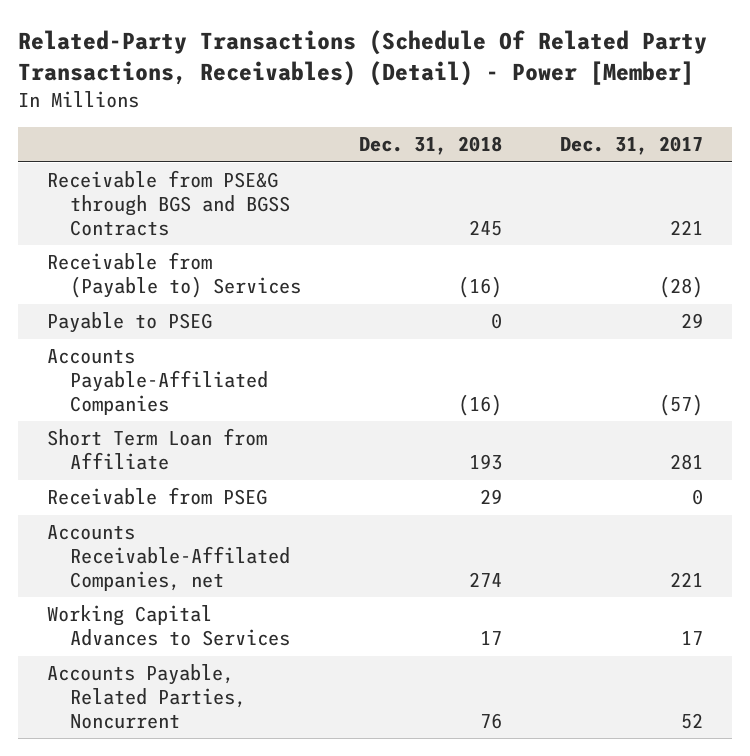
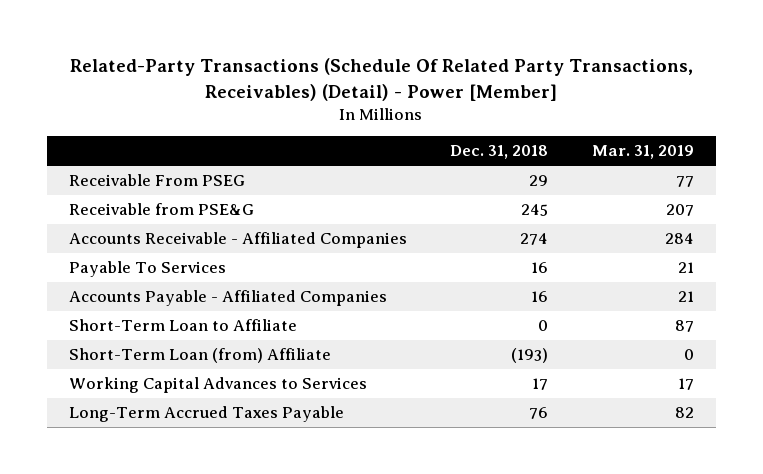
- | Dec. 31, 2018 | Dec. 31, 2017
+ | Dec. 31, 2018 | Mar. 31, 2019
- Receivable from PSE&G through BGS and BGSS Contracts | 245 | 221
- Receivable from (Payable to) Services | (16) | (28)
- Payable to PSEG | 0 | 29
- Accounts Payable-Affiliated Companies | (16) | (57)
- Short Term Loan from Affiliate | 193 | 281
- Receivable from PSEG | 29 | 0
- Accounts Receivable-Affilated Companies, net | 274 | 221
+ Receivable From PSEG | 29 | 77
+ Receivable from PSE&G | 245 | 207
+ Accounts Receivable - Affiliated Companies | 274 | 284
+ Payable To Services | 16 | 21
+ Accounts Payable - Affiliated Companies | 16 | 21
+ Short-Term Loan to Affiliate | 0 | 87
+ Short-Term Loan (from) Affiliate | (193) | 0
- Accounts Payable, Related Parties, Noncurrent | 76 | 52
+ Long-Term Accrued Taxes Payable | 76 | 82

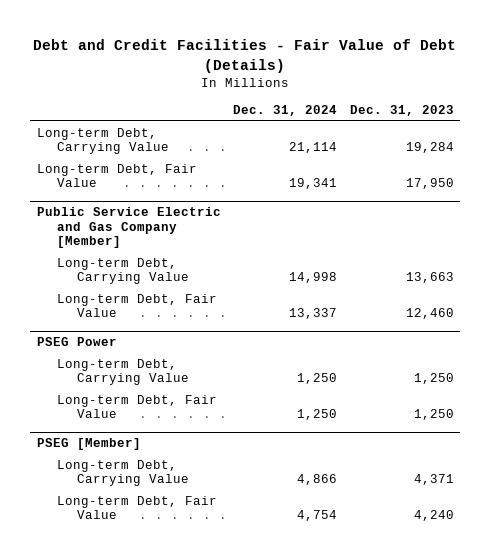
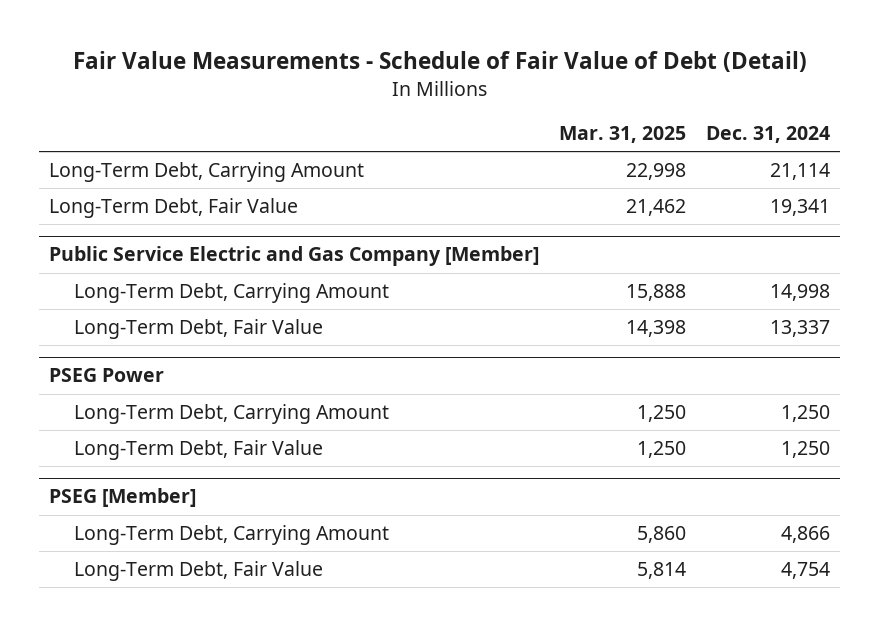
- Debt and Credit Facilities - Fair Value of Debt (Details)
+ Fair Value Measurements - Schedule of Fair Value of Debt (Detail)
- | Dec. 31, 2024 | Dec. 31, 2023
+ | Mar. 31, 2025 | Dec. 31, 2024
- Long-term Debt, Carrying Value | 21,114 | 19,284
- Long-term Debt, Fair Value | 19,341 | 17,950
+ Long-Term Debt, Carrying Amount | 22,998 | 21,114
+ Long-Term Debt, Fair Value | 21,462 | 19,341
@ Public Service Electric and Gas Company [Member]
- Long-term Debt, Carrying Value | 14,998 | 13,663
- Long-term Debt, Fair Value | 13,337 | 12,460
+ Long-Term Debt, Carrying Amount | 15,888 | 14,998
+ Long-Term Debt, Fair Value | 14,398 | 13,337
@ PSEG Power
- Long-term Debt, Carrying Value | 1,250 | 1,250
- Long-term Debt, Fair Value | 1,250 | 1,250
+ Long-Term Debt, Carrying Amount | 1,250 | 1,250
+ Long-Term Debt, Fair Value | 1,250 | 1,250
@ PSEG [Member]
- Long-term Debt, Carrying Value | 4,866 | 4,371
- Long-term Debt, Fair Value | 4,754 | 4,240
+ Long-Term Debt, Carrying Amount | 5,860 | 4,866
+ Long-Term Debt, Fair Value | 5,814 | 4,754

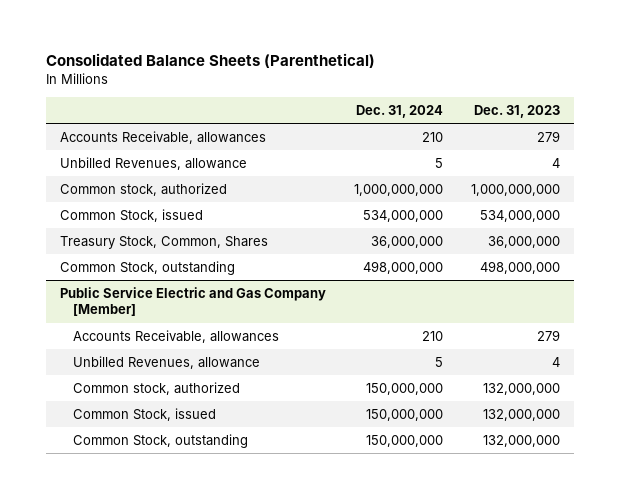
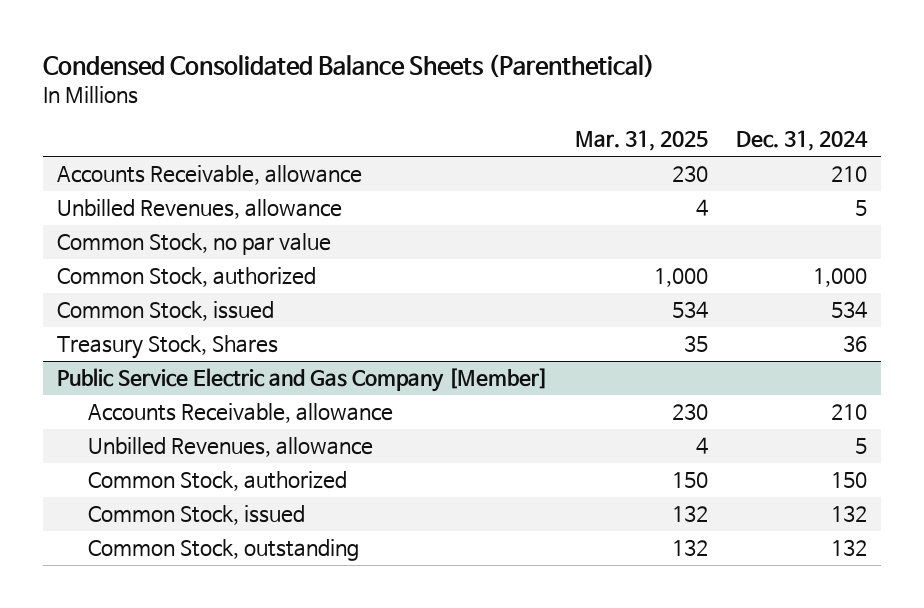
- Consolidated Balance Sheets (Parenthetical)
+ Condensed Consolidated Balance Sheets (Parenthetical)
- | Dec. 31, 2024 | Dec. 31, 2023
+ | Mar. 31, 2025 | Dec. 31, 2024
- Accounts Receivable, allowances | 210 | 279
+ Accounts Receivable, allowance | 230 | 210
- Common stock, authorized | 1,000,000,000 | 1,000,000,000
- Common Stock, issued | 534,000,000 | 534,000,000
- Treasury Stock, Common, Shares | 36,000,000 | 36,000,000
- Common Stock, outstanding | 498,000,000 | 498,000,000
+ Common Stock, no par value
+ Common Stock, authorized | 1,000 | 1,000
+ Common Stock, issued | 534 | 534
+ Treasury Stock, Shares | 35 | 36
@ Public Service Electric and Gas Company [Member]
- Accounts Receivable, allowances | 210 | 279
+ Accounts Receivable, allowance | 230 | 210
- Common stock, authorized | 150,000,000 | 132,000,000
- Common Stock, issued | 150,000,000 | 132,000,000
- Common Stock, outstanding | 150,000,000 | 132,000,000
+ Common Stock, authorized | 150 | 150
+ Common Stock, issued | 132 | 132
+ Common Stock, outstanding | 132 | 132

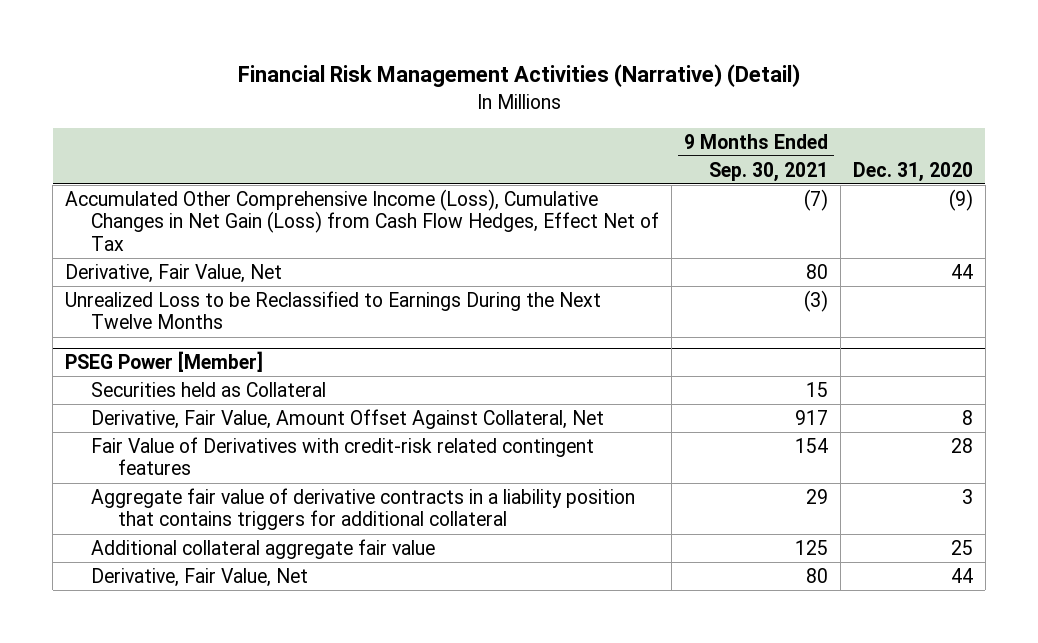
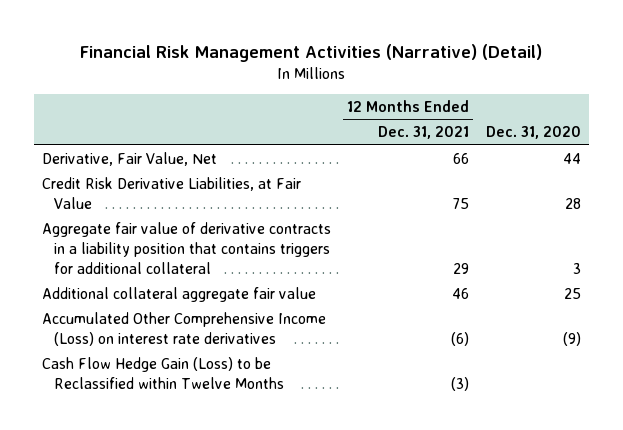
- | 9 Months Ended Sep. 30, 2021 | Dec. 31, 2020
+ | 12 Months Ended Dec. 31, 2021 | Dec. 31, 2020
- Accumulated Other Comprehensive Income (Loss), Cumulative Changes in Net Gain (Loss) from Cash Flow Hedges, Effect Net of Tax | (7) | (9)
- Unrealized Loss to be Reclassified to Earnings During the Next Twelve Months | (3) |
- PSEG Power [Member]
- Securities held as Collateral | 15 |
- Derivative, Fair Value, Amount Offset Against Collateral, Net | 917 | 8
- Fair Value of Derivatives with credit-risk related contingent features | 154 | 28
+ Credit Risk Derivative Liabilities, at Fair Value | 75 | 28
- Derivative, Fair Value, Net | 80 | 44
+ Accumulated Other Comprehensive Income (Loss) on interest rate derivatives | (6) | (9)
+ Cash Flow Hedge Gain (Loss) to be Reclassified within Twelve Months | (3) |

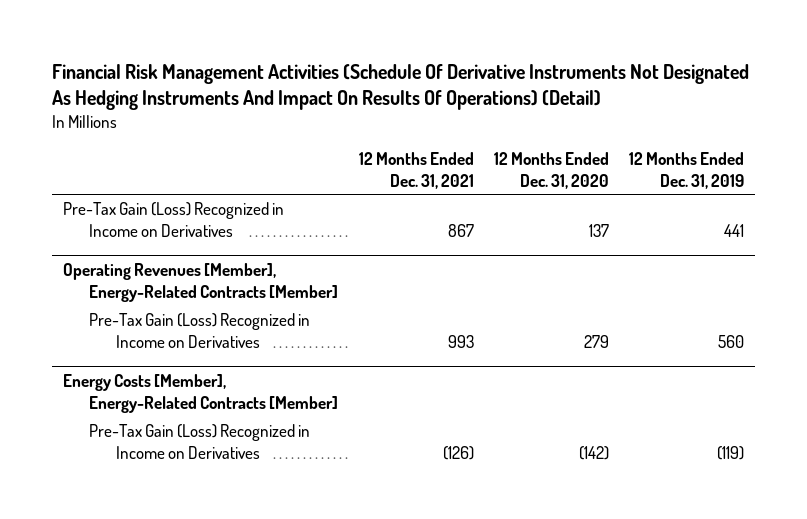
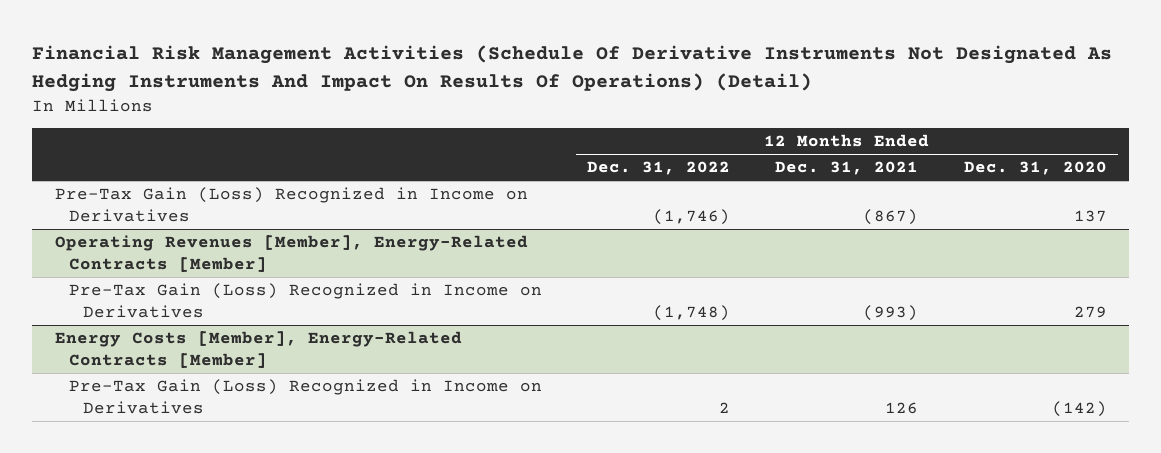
- | 12 Months Ended Dec. 31, 2021 | 12 Months Ended Dec. 31, 2020 | 12 Months Ended Dec. 31, 2019
+ | 12 Months Ended Dec. 31, 2022 | 12 Months Ended Dec. 31, 2021 | 12 Months Ended Dec. 31, 2020
- Pre-Tax Gain (Loss) Recognized in Income on Derivatives | 867 | 137 | 441
+ Pre-Tax Gain (Loss) Recognized in Income on Derivatives | (1,746) | (867) | 137
@ Operating Revenues [Member], Energy-Related Contracts [Member]
- Pre-Tax Gain (Loss) Recognized in Income on Derivatives | 993 | 279 | 560
+ Pre-Tax Gain (Loss) Recognized in Income on Derivatives | (1,748) | (993) | 279
@ Energy Costs [Member], Energy-Related Contracts [Member]
- Pre-Tax Gain (Loss) Recognized in Income on Derivatives | (126) | (142) | (119)
+ Pre-Tax Gain (Loss) Recognized in Income on Derivatives | 2 | 126 | (142)

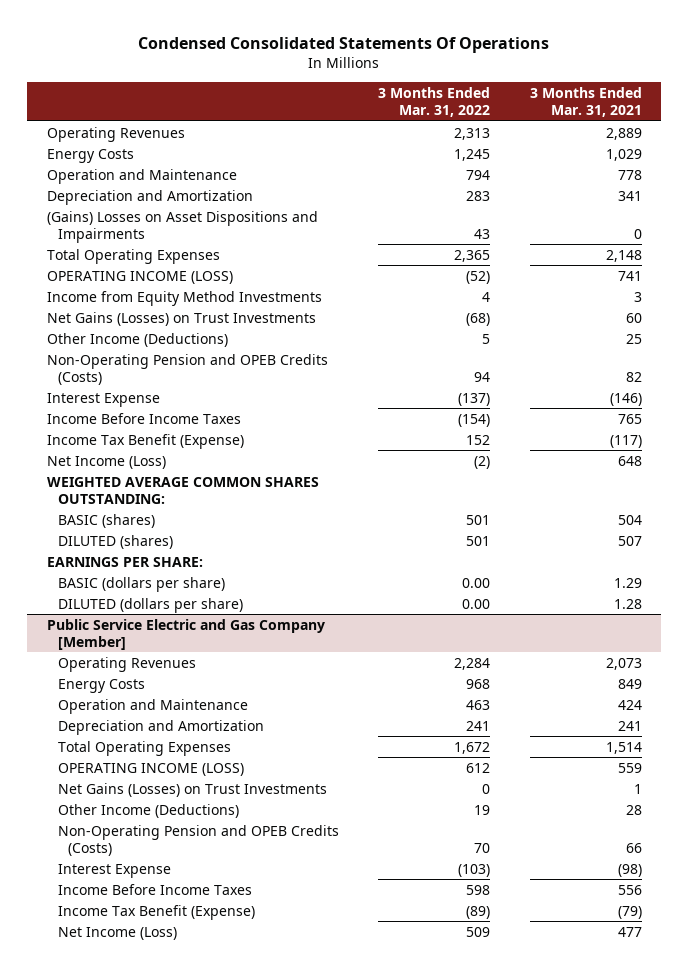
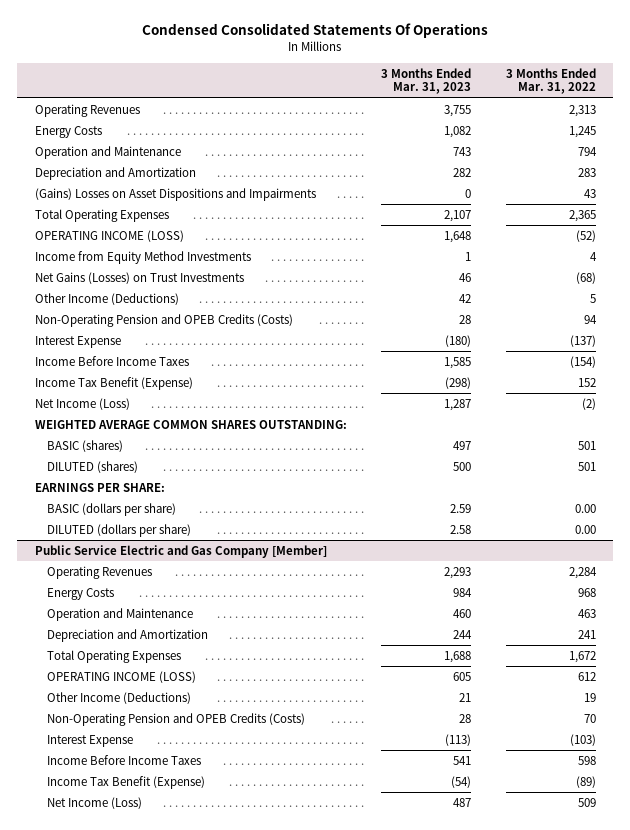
- | 3 Months Ended Mar. 31, 2022 | 3 Months Ended Mar. 31, 2021
+ | 3 Months Ended Mar. 31, 2023 | 3 Months Ended Mar. 31, 2022
@ Public Service Electric and Gas Company [Member]
- Net Gains (Losses) on Trust Investments | 0 | 1

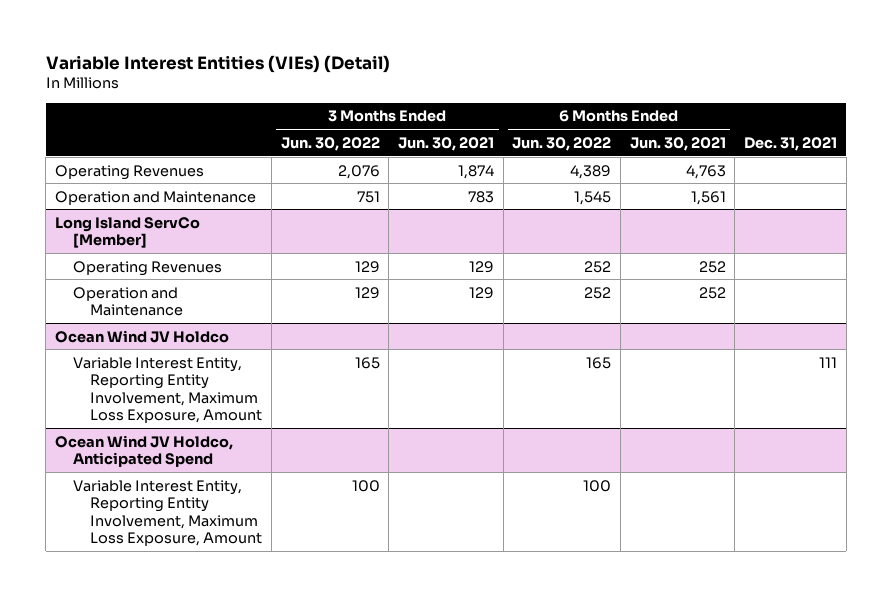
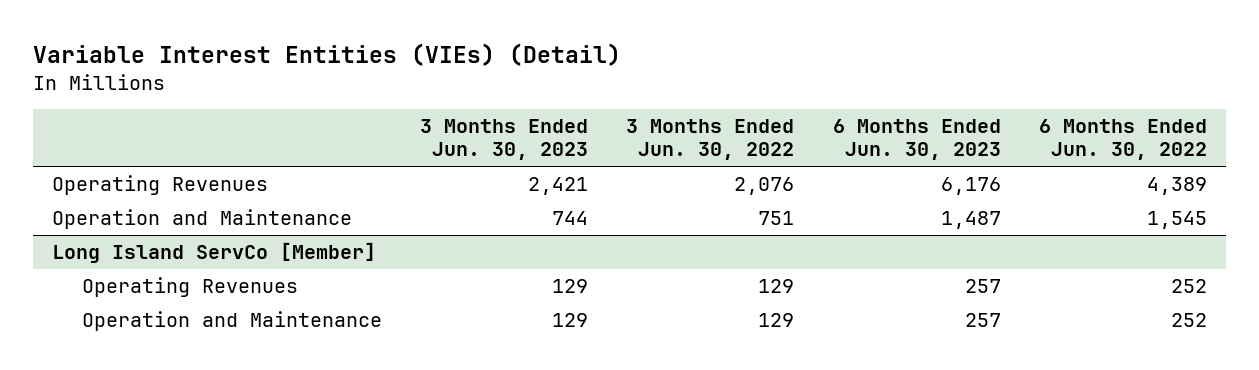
- | 3 Months Ended Jun. 30, 2022 | 3 Months Ended Jun. 30, 2021 | 6 Months Ended Jun. 30, 2022 | 6 Months Ended Jun. 30, 2021 | Dec. 31, 2021
+ | 3 Months Ended Jun. 30, 2023 | 3 Months Ended Jun. 30, 2022 | 6 Months Ended Jun. 30, 2023 | 6 Months Ended Jun. 30, 2022
- Ocean Wind JV Holdco
- Variable Interest Entity, Reporting Entity Involvement, Maximum Loss Exposure, Amount | 165 | | 165 | | 111
- Ocean Wind JV Holdco, Anticipated Spend
- Variable Interest Entity, Reporting Entity Involvement, Maximum Loss Exposure, Amount | 100 | | 100 | |

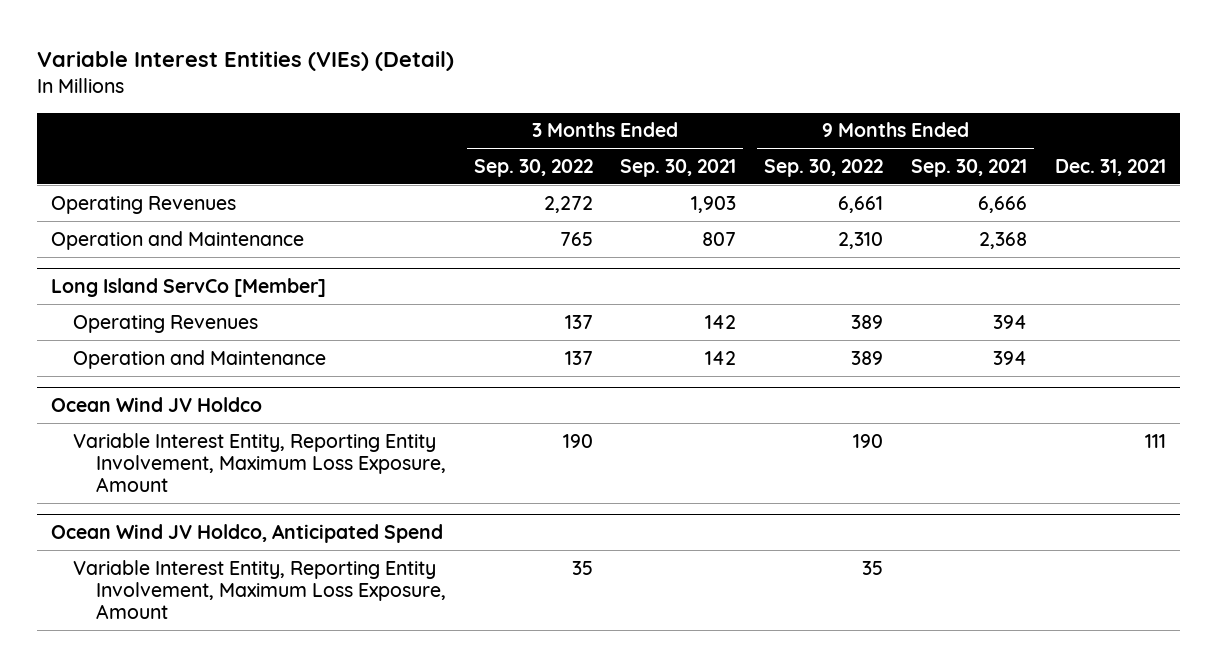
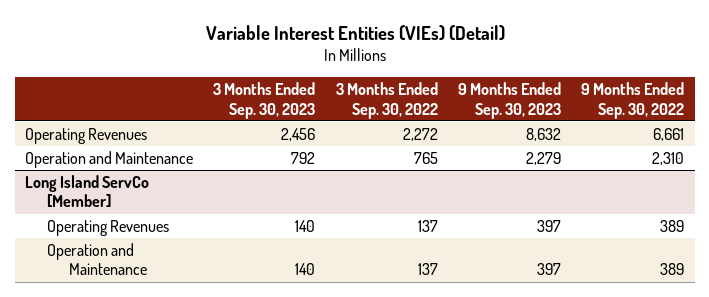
- | 3 Months Ended Sep. 30, 2022 | 3 Months Ended Sep. 30, 2021 | 9 Months Ended Sep. 30, 2022 | 9 Months Ended Sep. 30, 2021 | Dec. 31, 2021
+ | 3 Months Ended Sep. 30, 2023 | 3 Months Ended Sep. 30, 2022 | 9 Months Ended Sep. 30, 2023 | 9 Months Ended Sep. 30, 2022
- Ocean Wind JV Holdco
- Variable Interest Entity, Reporting Entity Involvement, Maximum Loss Exposure, Amount | 190 | | 190 | | 111
- Ocean Wind JV Holdco, Anticipated Spend
- Variable Interest Entity, Reporting Entity Involvement, Maximum Loss Exposure, Amount | 35 | | 35 | |

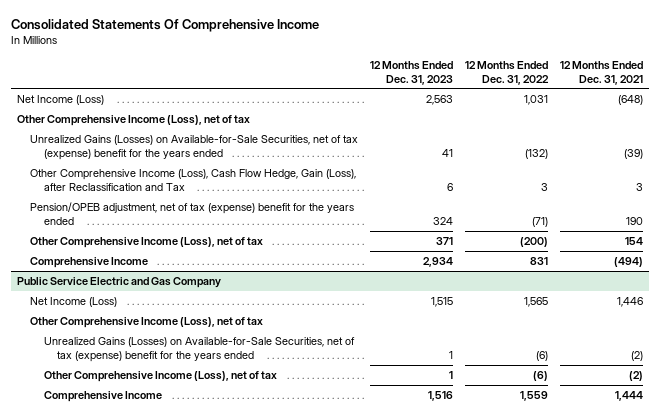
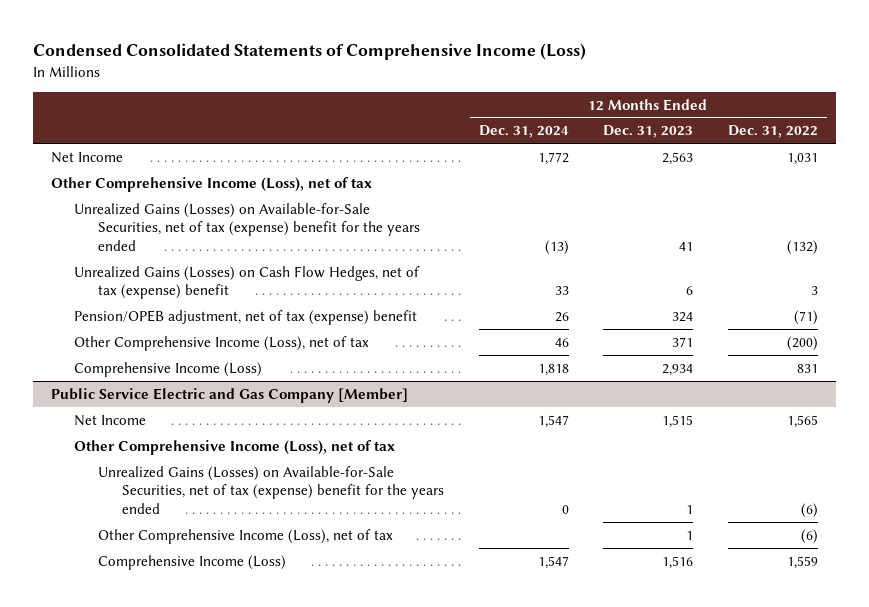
- Consolidated Statements Of Comprehensive Income
+ Condensed Consolidated Statements of Comprehensive Income (Loss)
- | 12 Months Ended Dec. 31, 2023 | 12 Months Ended Dec. 31, 2022 | 12 Months Ended Dec. 31, 2021
+ | 12 Months Ended Dec. 31, 2024 | 12 Months Ended Dec. 31, 2023 | 12 Months Ended Dec. 31, 2022
- Net Income (Loss) | 2,563 | 1,031 | (648)
+ Net Income | 1,772 | 2,563 | 1,031
- Other Comprehensive Income (Loss), Cash Flow Hedge, Gain (Loss), after Reclassification and Tax | 6 | 3 | 3
- Pension/OPEB adjustment, net of tax (expense) benefit for the years ended | 324 | (71) | 190
+ Unrealized Gains (Losses) on Cash Flow Hedges, net of tax (expense) benefit | 33 | 6 | 3
+ Pension/OPEB adjustment, net of tax (expense) benefit | 26 | 324 | (71)
- Comprehensive Income | 2,934 | 831 | (494)
- Public Service Electric and Gas Company
- Net Income (Loss) | 1,515 | 1,565 | 1,446
+ Comprehensive Income (Loss) | 1,818 | 2,934 | 831
+ Public Service Electric and Gas Company [Member]
+ Net Income | 1,547 | 1,515 | 1,565
- Comprehensive Income | 1,516 | 1,559 | 1,444
+ Comprehensive Income (Loss) | 1,547 | 1,516 | 1,559

